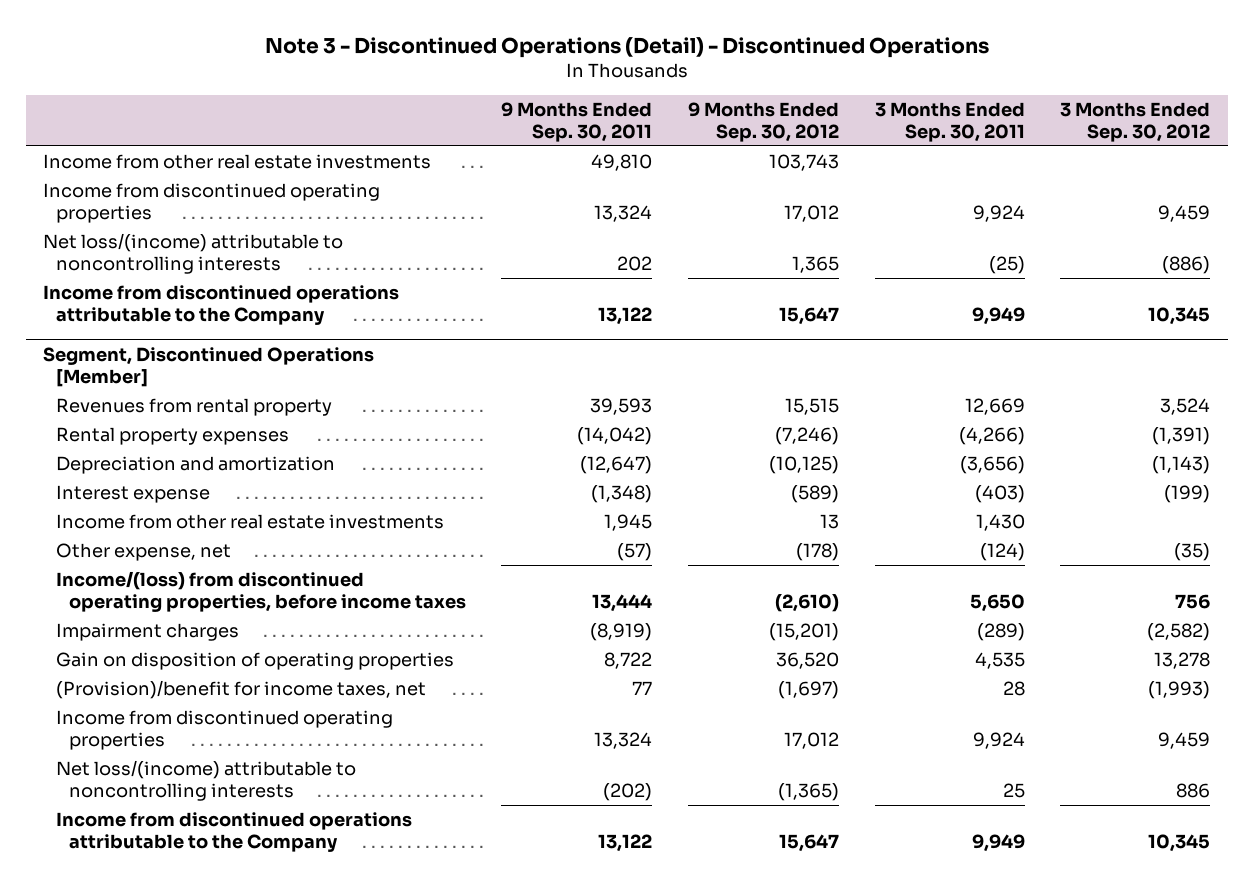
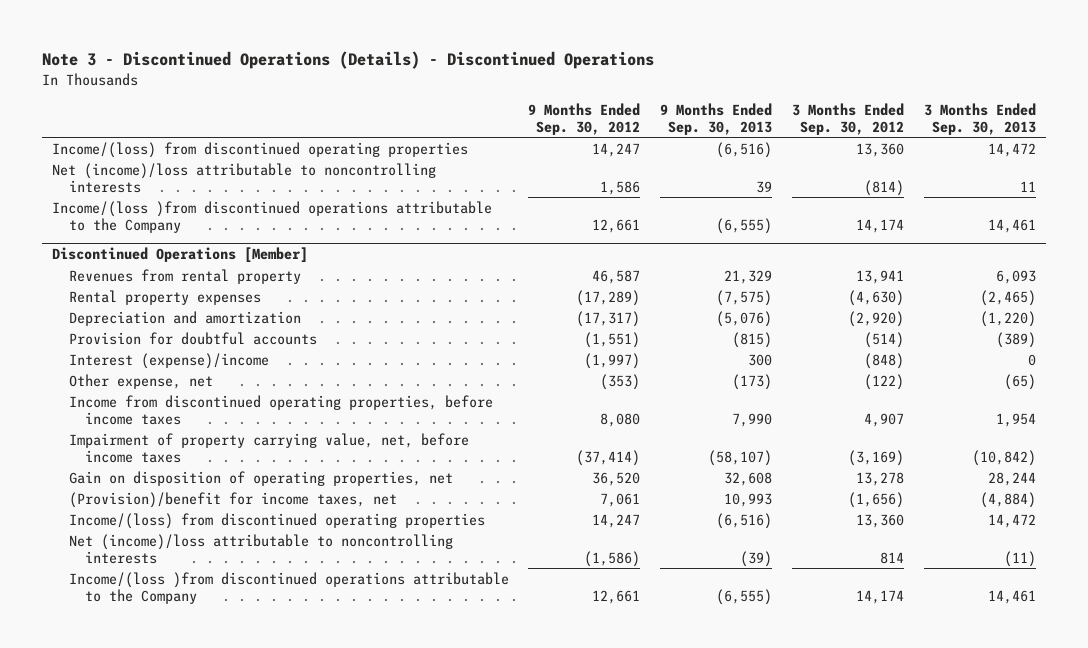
- Note 3 - Discontinued Operations (Detail) - Discontinued Operations
+ Note 3 - Discontinued Operations (Details) - Discontinued Operations
- | 9 Months Ended Sep. 30, 2011 | 9 Months Ended Sep. 30, 2012 | 3 Months Ended Sep. 30, 2011 | 3 Months Ended Sep. 30, 2012
+ | 9 Months Ended Sep. 30, 2012 | 9 Months Ended Sep. 30, 2013 | 3 Months Ended Sep. 30, 2012 | 3 Months Ended Sep. 30, 2013
- Income from other real estate investments | 49,810 | 103,743 | |
- Income from discontinued operating properties | 13,324 | 17,012 | 9,924 | 9,459
- Net loss/(income) attributable to noncontrolling interests | 202 | 1,365 | (25) | (886)
- Income from discontinued operations attributable to the Company | 13,122 | 15,647 | 9,949 | 10,345
- Segment, Discontinued Operations [Member]
- Revenues from rental property | 39,593 | 15,515 | 12,669 | 3,524
- Rental property expenses | (14,042) | (7,246) | (4,266) | (1,391)
- Depreciation and amortization | (12,647) | (10,125) | (3,656) | (1,143)
- Interest expense | (1,348) | (589) | (403) | (199)
- Income from other real estate investments | 1,945 | 13 | 1,430 |
- Other expense, net | (57) | (178) | (124) | (35)
- Income/(loss) from discontinued operating properties, before income taxes | 13,444 | (2,610) | 5,650 | 756
- Impairment charges | (8,919) | (15,201) | (289) | (2,582)
- Gain on disposition of operating properties | 8,722 | 36,520 | 4,535 | 13,278
- (Provision)/benefit for income taxes, net | 77 | (1,697) | 28 | (1,993)
- Income from discontinued operating properties | 13,324 | 17,012 | 9,924 | 9,459
- Net loss/(income) attributable to noncontrolling interests | (202) | (1,365) | 25 | 886
- Income from discontinued operations attributable to the Company | 13,122 | 15,647 | 9,949 | 10,345
+ Income/(loss) from discontinued operating properties | 14,247 | (6,516) | 13,360 | 14,472
+ Net (income)/loss attributable to noncontrolling interests | 1,586 | 39 | (814) | 11
+ Income/(loss )from discontinued operations attributable to the Company | 12,661 | (6,555) | 14,174 | 14,461
+ Discontinued Operations [Member]
+ Revenues from rental property | 46,587 | 21,329 | 13,941 | 6,093
+ Rental property expenses | (17,289) | (7,575) | (4,630) | (2,465)
+ Depreciation and amortization | (17,317) | (5,076) | (2,920) | (1,220)
+ Provision for doubtful accounts | (1,551) | (815) | (514) | (389)
+ Interest (expense)/income | (1,997) | 300 | (848) | 0
+ Other expense, net | (353) | (173) | (122) | (65)
+ Income from discontinued operating properties, before income taxes | 8,080 | 7,990 | 4,907 | 1,954
+ Impairment of property carrying value, net, before income taxes | (37,414) | (58,107) | (3,169) | (10,842)
+ Gain on disposition of operating properties, net | 36,520 | 32,608 | 13,278 | 28,244
+ (Provision)/benefit for income taxes, net | 7,061 | 10,993 | (1,656) | (4,884)
+ Income/(loss) from discontinued operating properties | 14,247 | (6,516) | 13,360 | 14,472
+ Net (income)/loss attributable to noncontrolling interests | (1,586) | (39) | 814 | (11)
+ Income/(loss )from discontinued operations attributable to the Company | 12,661 | (6,555) | 14,174 | 14,461

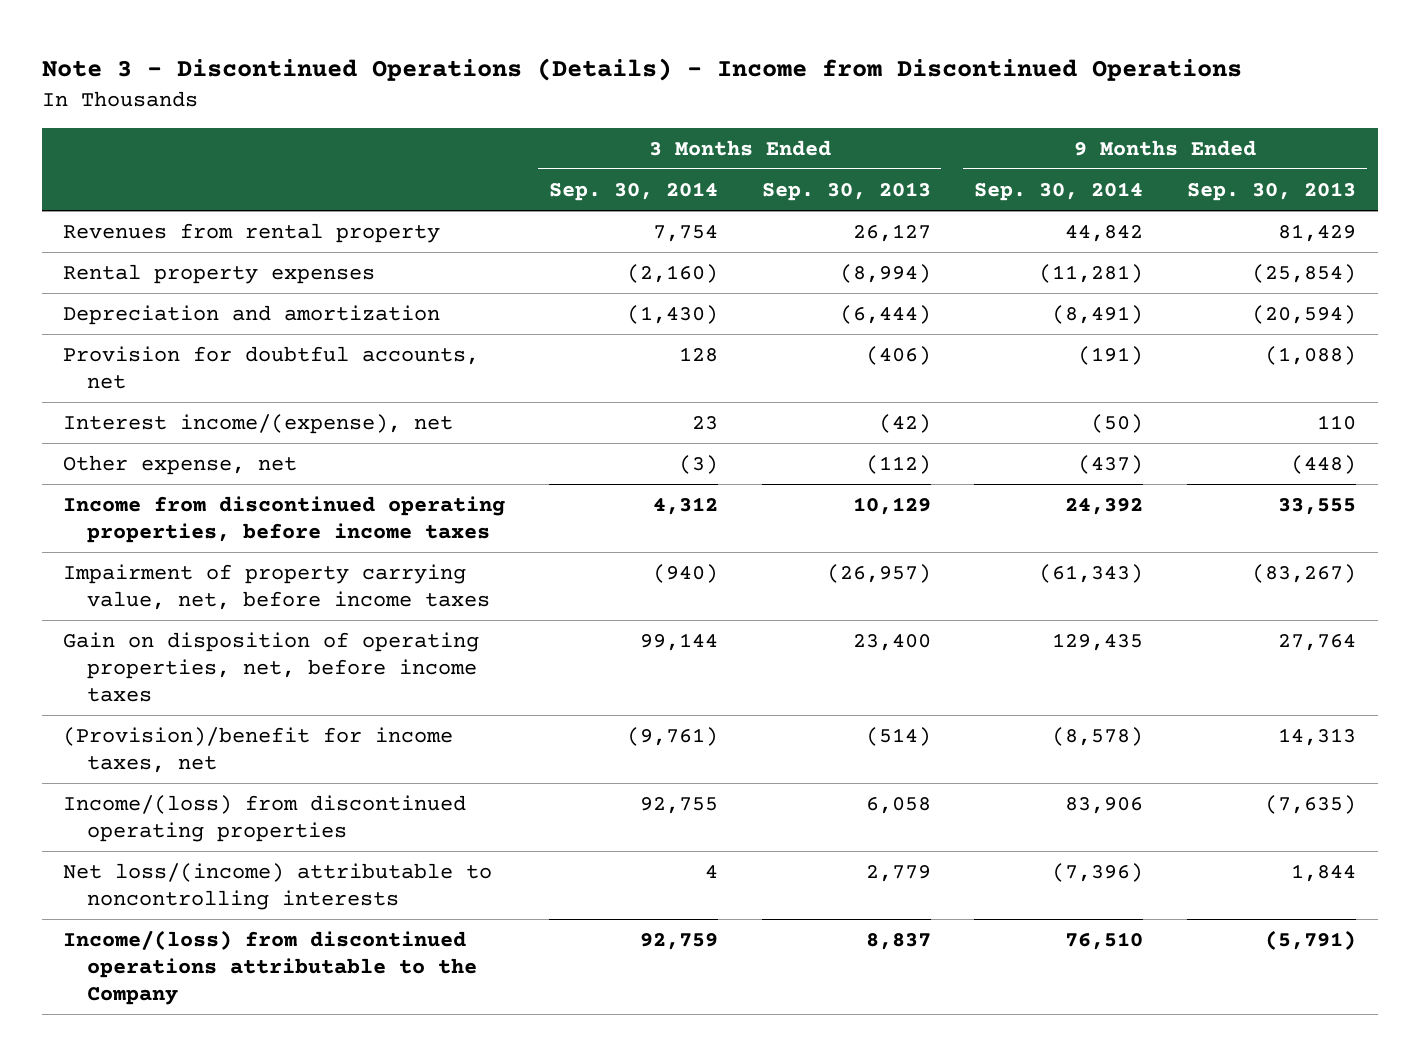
- Note 3 - Discontinued Operations (Details) - Discontinued Operations
+ Note 3 - Discontinued Operations (Details) - Income from Discontinued Operations
- | 9 Months Ended Sep. 30, 2012 | 9 Months Ended Sep. 30, 2013 | 3 Months Ended Sep. 30, 2012 | 3 Months Ended Sep. 30, 2013
+ | 3 Months Ended Sep. 30, 2014 | 3 Months Ended Sep. 30, 2013 | 9 Months Ended Sep. 30, 2014 | 9 Months Ended Sep. 30, 2013
- Income/(loss) from discontinued operating properties | 14,247 | (6,516) | 13,360 | 14,472
- Net (income)/loss attributable to noncontrolling interests | 1,586 | 39 | (814) | 11
- Income/(loss )from discontinued operations attributable to the Company | 12,661 | (6,555) | 14,174 | 14,461
- Discontinued Operations [Member]
- Revenues from rental property | 46,587 | 21,329 | 13,941 | 6,093
- Rental property expenses | (17,289) | (7,575) | (4,630) | (2,465)
- Depreciation and amortization | (17,317) | (5,076) | (2,920) | (1,220)
- Provision for doubtful accounts | (1,551) | (815) | (514) | (389)
- Interest (expense)/income | (1,997) | 300 | (848) | 0
- Other expense, net | (353) | (173) | (122) | (65)
- Income from discontinued operating properties, before income taxes | 8,080 | 7,990 | 4,907 | 1,954
- Impairment of property carrying value, net, before income taxes | (37,414) | (58,107) | (3,169) | (10,842)
- Gain on disposition of operating properties, net | 36,520 | 32,608 | 13,278 | 28,244
- (Provision)/benefit for income taxes, net | 7,061 | 10,993 | (1,656) | (4,884)
- Income/(loss) from discontinued operating properties | 14,247 | (6,516) | 13,360 | 14,472
- Net (income)/loss attributable to noncontrolling interests | (1,586) | (39) | 814 | (11)
- Income/(loss )from discontinued operations attributable to the Company | 12,661 | (6,555) | 14,174 | 14,461
+ Revenues from rental property | 7,754 | 26,127 | 44,842 | 81,429
+ Rental property expenses | (2,160) | (8,994) | (11,281) | (25,854)
+ Depreciation and amortization | (1,430) | (6,444) | (8,491) | (20,594)
+ Provision for doubtful accounts, net | 128 | (406) | (191) | (1,088)
+ Interest income/(expense), net | 23 | (42) | (50) | 110
+ Other expense, net | (3) | (112) | (437) | (448)
+ Income from discontinued operating properties, before income taxes | 4,312 | 10,129 | 24,392 | 33,555
+ Impairment of property carrying value, net, before income taxes | (940) | (26,957) | (61,343) | (83,267)
+ Gain on disposition of operating properties, net, before income taxes | 99,144 | 23,400 | 129,435 | 27,764
+ (Provision)/benefit for income taxes, net | (9,761) | (514) | (8,578) | 14,313
+ Income/(loss) from discontinued operating properties | 92,755 | 6,058 | 83,906 | (7,635)
+ Net loss/(income) attributable to noncontrolling interests | 4 | 2,779 | (7,396) | 1,844
+ Income/(loss) from discontinued operations attributable to the Company | 92,759 | 8,837 | 76,510 | (5,791)

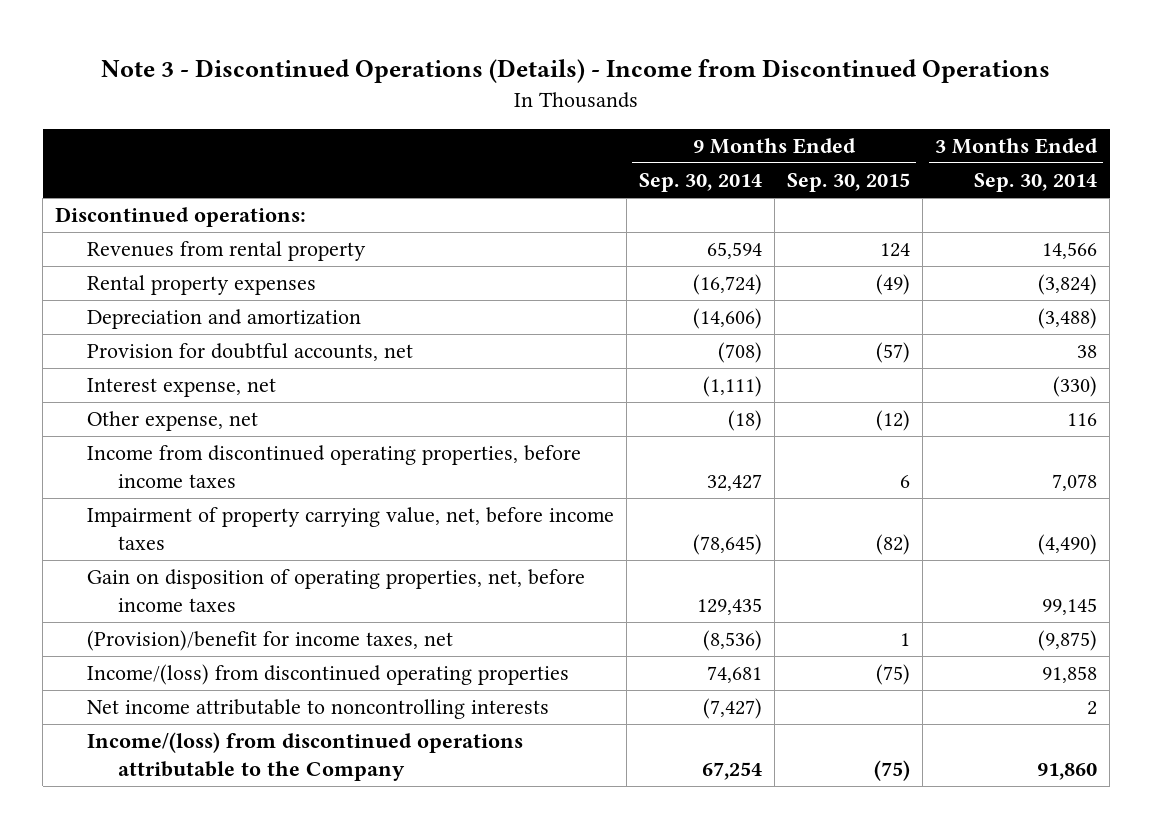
- | 3 Months Ended Sep. 30, 2014 | 3 Months Ended Sep. 30, 2013 | 9 Months Ended Sep. 30, 2014 | 9 Months Ended Sep. 30, 2013
+ | 9 Months Ended Sep. 30, 2014 | 9 Months Ended Sep. 30, 2015 | 3 Months Ended Sep. 30, 2014
- Revenues from rental property | 7,754 | 26,127 | 44,842 | 81,429
- Rental property expenses | (2,160) | (8,994) | (11,281) | (25,854)
- Depreciation and amortization | (1,430) | (6,444) | (8,491) | (20,594)
- Provision for doubtful accounts, net | 128 | (406) | (191) | (1,088)
- Interest income/(expense), net | 23 | (42) | (50) | 110
- Other expense, net | (3) | (112) | (437) | (448)
- Income from discontinued operating properties, before income taxes | 4,312 | 10,129 | 24,392 | 33,555
- Impairment of property carrying value, net, before income taxes | (940) | (26,957) | (61,343) | (83,267)
- Gain on disposition of operating properties, net, before income taxes | 99,144 | 23,400 | 129,435 | 27,764
- (Provision)/benefit for income taxes, net | (9,761) | (514) | (8,578) | 14,313
- Income/(loss) from discontinued operating properties | 92,755 | 6,058 | 83,906 | (7,635)
- Net loss/(income) attributable to noncontrolling interests | 4 | 2,779 | (7,396) | 1,844
- Income/(loss) from discontinued operations attributable to the Company | 92,759 | 8,837 | 76,510 | (5,791)
+ Discontinued operations:
+ Revenues from rental property | 65,594 | 124 | 14,566
+ Rental property expenses | (16,724) | (49) | (3,824)
+ Depreciation and amortization | (14,606) | | (3,488)
+ Provision for doubtful accounts, net | (708) | (57) | 38
+ Interest expense, net | (1,111) | | (330)
+ Other expense, net | (18) | (12) | 116
+ Income from discontinued operating properties, before income taxes | 32,427 | 6 | 7,078
+ Impairment of property carrying value, net, before income taxes | (78,645) | (82) | (4,490)
+ Gain on disposition of operating properties, net, before income taxes | 129,435 | | 99,145
+ (Provision)/benefit for income taxes, net | (8,536) | 1 | (9,875)
+ Income/(loss) from discontinued operating properties | 74,681 | (75) | 91,858
+ Net income attributable to noncontrolling interests | (7,427) | | 2
+ Income/(loss) from discontinued operations attributable to the Company | 67,254 | (75) | 91,860

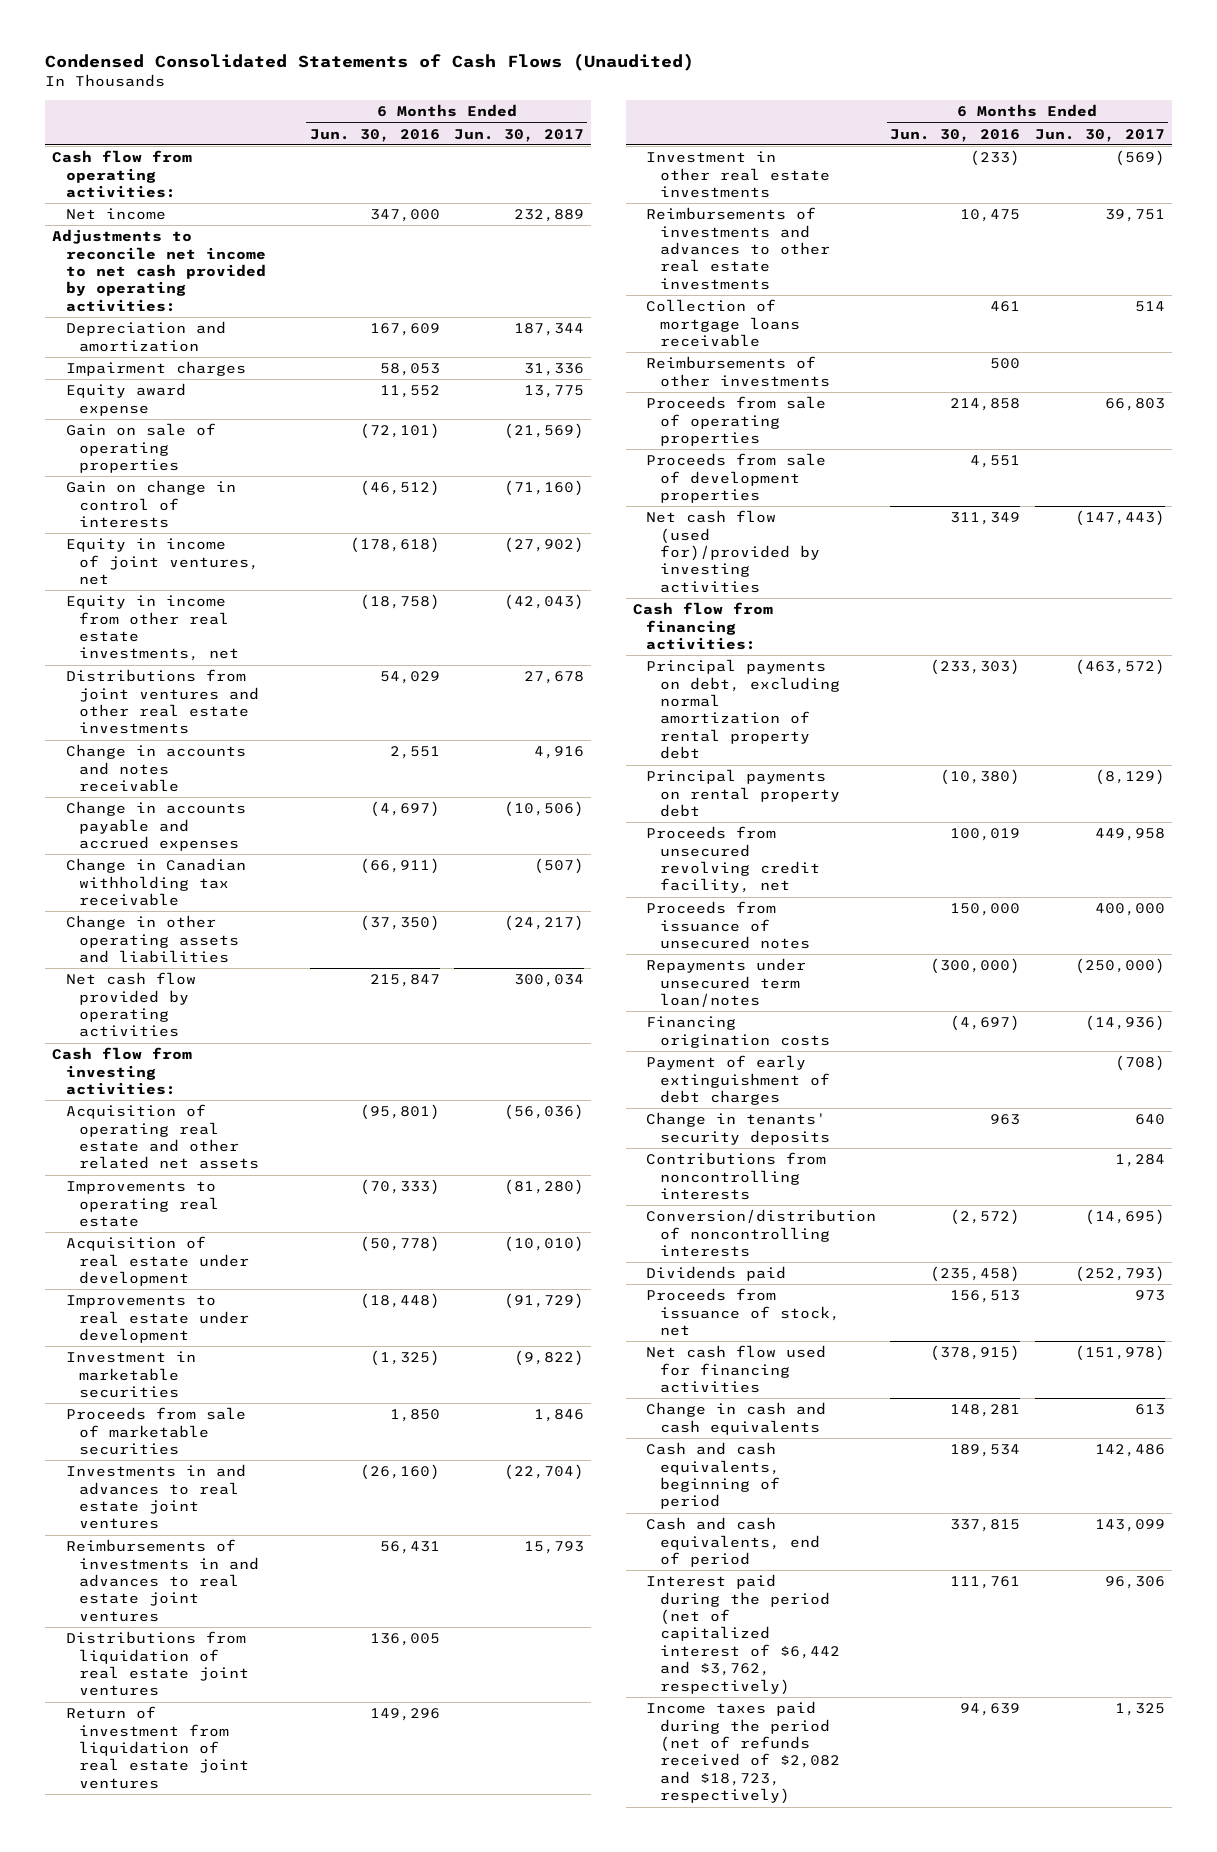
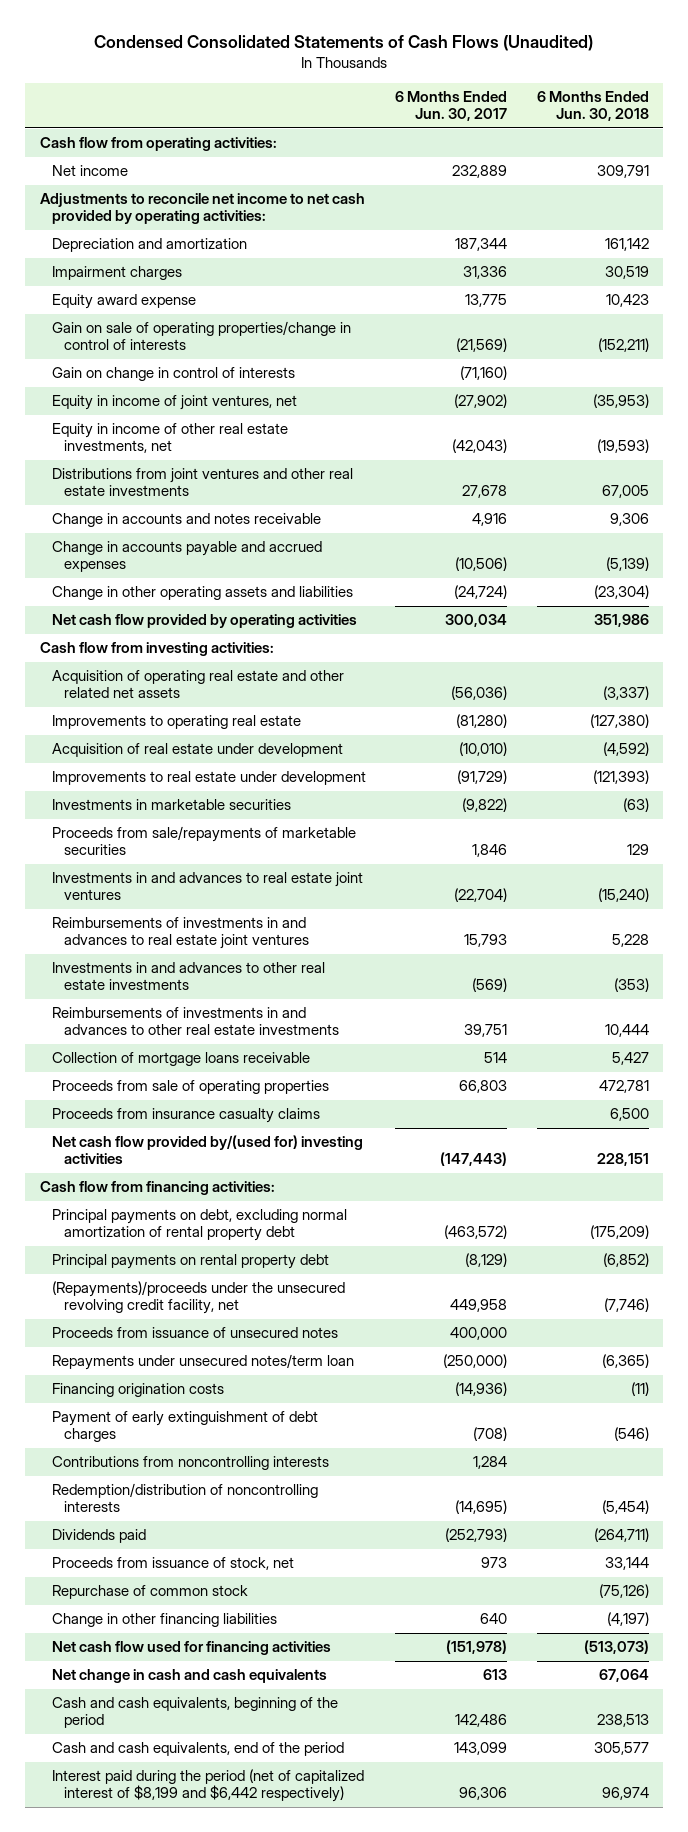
- | 6 Months Ended Jun. 30, 2016 | 6 Months Ended Jun. 30, 2017
+ | 6 Months Ended Jun. 30, 2017 | 6 Months Ended Jun. 30, 2018
- Gain on sale of operating properties | (72,101) | (21,569)
+ Gain on sale of operating properties/change in control of interests | (21,569) | (152,211)
- Equity in income from other real estate investments, net | (18,758) | (42,043)
+ Equity in income of other real estate investments, net | (42,043) | (19,593)
- Change in Canadian withholding tax receivable | (66,911) | (507)
- Change in other operating assets and liabilities | (37,350) | (24,217)
+ Change in other operating assets and liabilities | (24,724) | (23,304)
- Investment in marketable securities | (1,325) | (9,822)
- Proceeds from sale of marketable securities | 1,850 | 1,846
+ Investments in marketable securities | (9,822) | (63)
+ Proceeds from sale/repayments of marketable securities | 1,846 | 129
- Distributions from liquidation of real estate joint ventures | 136,005 |
- Return of investment from liquidation of real estate joint ventures | 149,296 |
- Investment in other real estate investments | (233) | (569)
- Reimbursements of investments and advances to other real estate investments | 10,475 | 39,751
+ Investments in and advances to other real estate investments | (569) | (353)
+ Reimbursements of investments in and advances to other real estate investments | 39,751 | 10,444
- Reimbursements of other investments | 500 |
- Proceeds from sale of development properties | 4,551 |
- Net cash flow (used for)/provided by investing activities | 311,349 | (147,443)
+ Proceeds from insurance casualty claims | | 6,500
+ Net cash flow provided by/(used for) investing activities | (147,443) | 228,151
- Proceeds from unsecured revolving credit facility, net | 100,019 | 449,958
+ (Repayments)/proceeds under the unsecured revolving credit facility, net | 449,958 | (7,746)
- Repayments under unsecured term loan/notes | (300,000) | (250,000)
+ Repayments under unsecured notes/term loan | (250,000) | (6,365)
- Change in tenants' security deposits | 963 | 640
- Conversion/distribution of noncontrolling interests | (2,572) | (14,695)
+ Redemption/distribution of noncontrolling interests | (14,695) | (5,454)
+ Repurchase of common stock | | (75,126)
+ Change in other financing liabilities | 640 | (4,197)
- Change in cash and cash equivalents | 148,281 | 613
- Cash and cash equivalents, beginning of period | 189,534 | 142,486
- Cash and cash equivalents, end of period | 337,815 | 143,099
- Interest paid during the period (net of capitalized interest of $6,442 and $3,762, respectively) | 111,761 | 96,306
- Income taxes paid during the period (net of refunds received of $2,082 and $18,723, respectively) | 94,639 | 1,325
+ Net change in cash and cash equivalents | 613 | 67,064
+ Cash and cash equivalents, beginning of the period | 142,486 | 238,513
+ Cash and cash equivalents, end of the period | 143,099 | 305,577
+ Interest paid during the period (net of capitalized interest of $8,199 and $6,442 respectively) | 96,306 | 96,974

